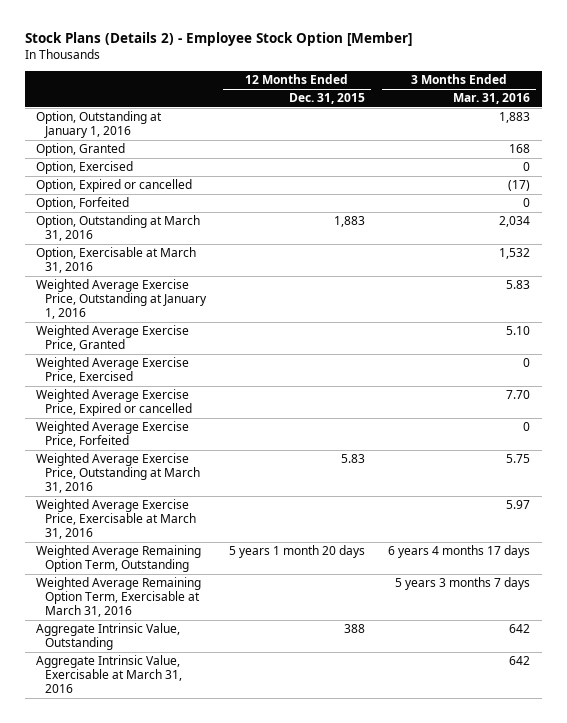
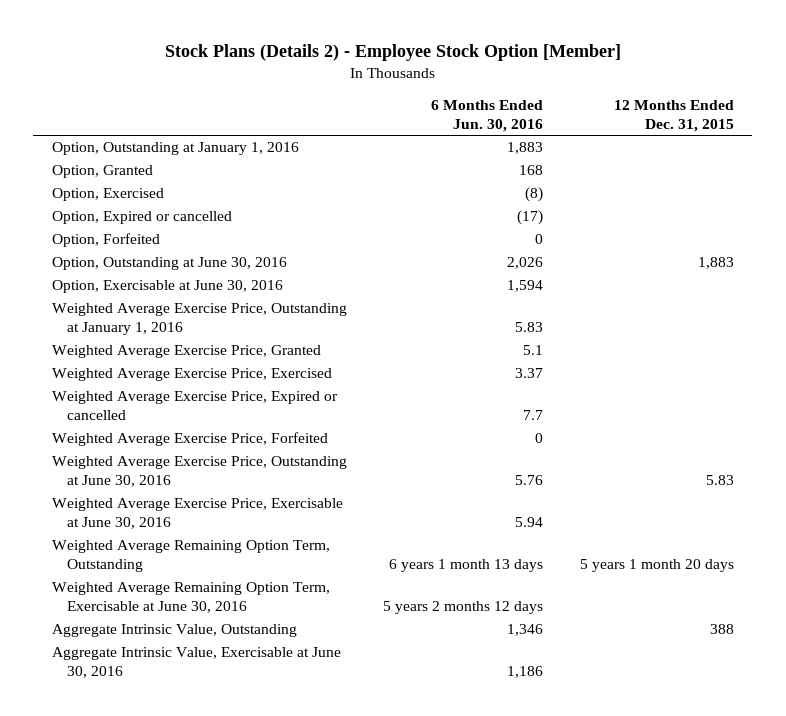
- | 12 Months Ended Dec. 31, 2015 | 3 Months Ended Mar. 31, 2016
+ | 6 Months Ended Jun. 30, 2016 | 12 Months Ended Dec. 31, 2015
- Option, Outstanding at March 31, 2016 | 1,883 | 2,034
- Option, Exercisable at March 31, 2016 | | 1,532
+ Option, Outstanding at June 30, 2016 | 2,026 | 1,883
+ Option, Exercisable at June 30, 2016 | 1,594 |
- Weighted Average Exercise Price, Outstanding at March 31, 2016 | 5.83 | 5.75
- Weighted Average Exercise Price, Exercisable at March 31, 2016 | | 5.97
+ Weighted Average Exercise Price, Outstanding at June 30, 2016 | 5.76 | 5.83
+ Weighted Average Exercise Price, Exercisable at June 30, 2016 | 5.94 |
- Weighted Average Remaining Option Term, Exercisable at March 31, 2016 | | 5 years 3 months 7 days
+ Weighted Average Remaining Option Term, Exercisable at June 30, 2016 | 5 years 2 months 12 days |
- Aggregate Intrinsic Value, Exercisable at March 31, 2016 | | 642
+ Aggregate Intrinsic Value, Exercisable at June 30, 2016 | 1,186 |

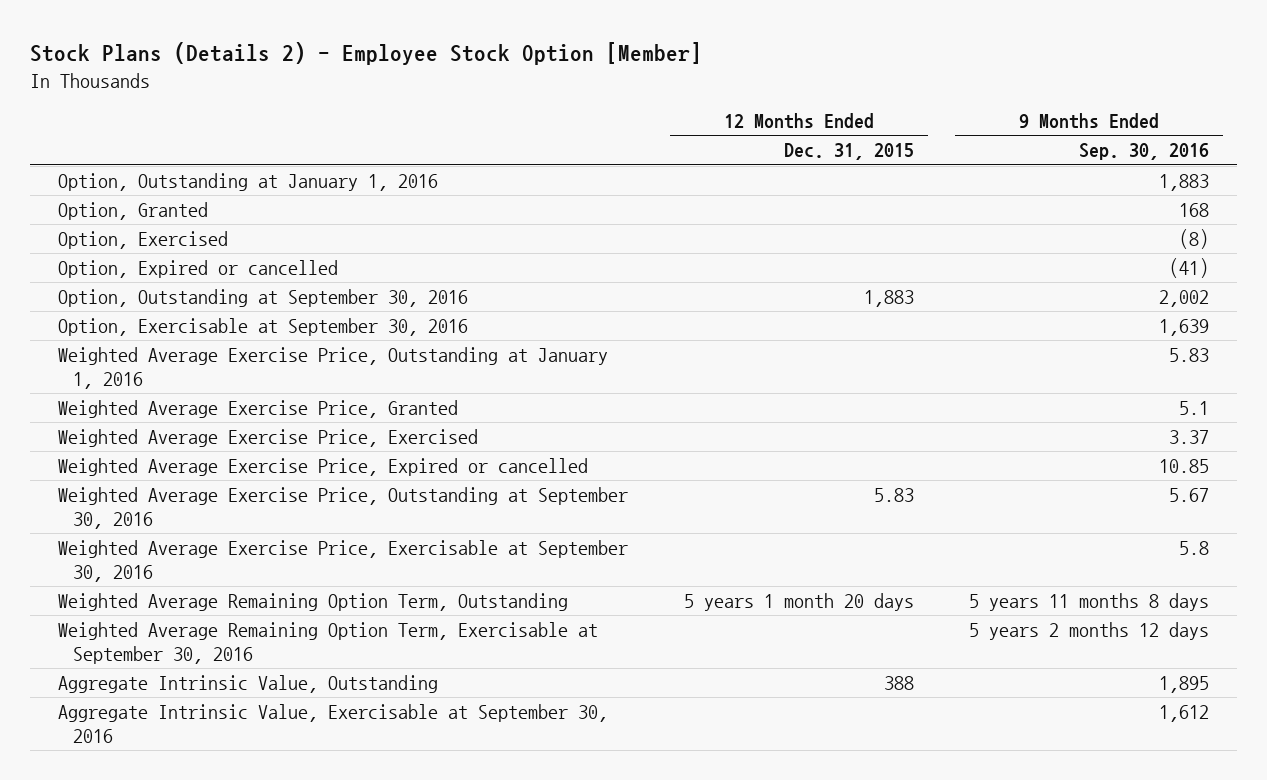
- | 6 Months Ended Jun. 30, 2016 | 12 Months Ended Dec. 31, 2015
+ | 12 Months Ended Dec. 31, 2015 | 9 Months Ended Sep. 30, 2016
- Option, Forfeited | 0 |
- Option, Outstanding at June 30, 2016 | 2,026 | 1,883
- Option, Exercisable at June 30, 2016 | 1,594 |
+ Option, Outstanding at September 30, 2016 | 1,883 | 2,002
+ Option, Exercisable at September 30, 2016 | | 1,639
- Weighted Average Exercise Price, Forfeited | 0 |
- Weighted Average Exercise Price, Outstanding at June 30, 2016 | 5.76 | 5.83
- Weighted Average Exercise Price, Exercisable at June 30, 2016 | 5.94 |
+ Weighted Average Exercise Price, Outstanding at September 30, 2016 | 5.83 | 5.67
+ Weighted Average Exercise Price, Exercisable at September 30, 2016 | | 5.8
- Weighted Average Remaining Option Term, Exercisable at June 30, 2016 | 5 years 2 months 12 days |
+ Weighted Average Remaining Option Term, Exercisable at September 30, 2016 | | 5 years 2 months 12 days
- Aggregate Intrinsic Value, Exercisable at June 30, 2016 | 1,186 |
+ Aggregate Intrinsic Value, Exercisable at September 30, 2016 | | 1,612

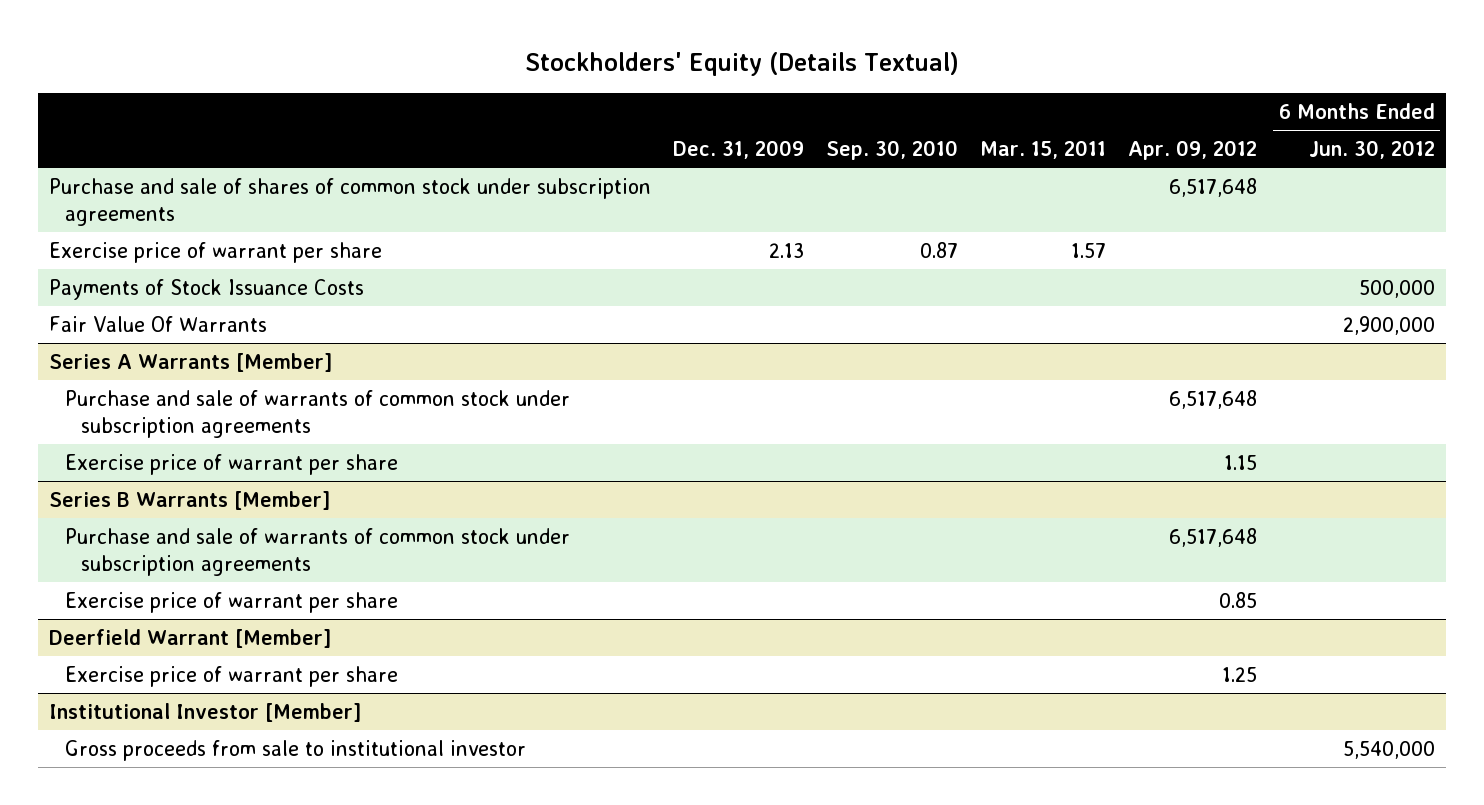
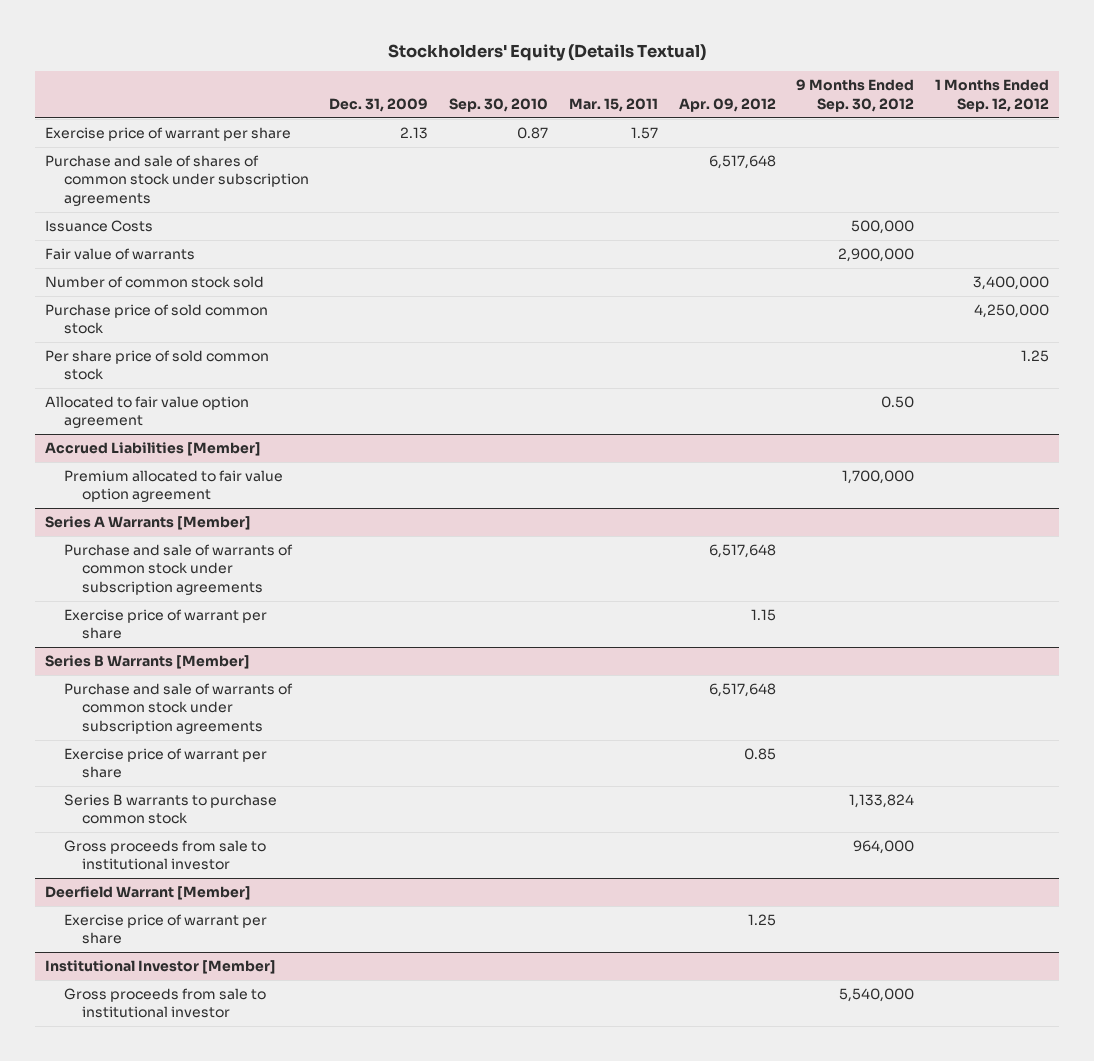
- | Dec. 31, 2009 | Sep. 30, 2010 | Mar. 15, 2011 | Apr. 09, 2012 | 6 Months Ended Jun. 30, 2012
+ | Dec. 31, 2009 | Sep. 30, 2010 | Mar. 15, 2011 | Apr. 09, 2012 | 9 Months Ended Sep. 30, 2012 | 1 Months Ended Sep. 12, 2012
- Payments of Stock Issuance Costs | | | | | 500,000
- Fair Value Of Warrants | | | | | 2,900,000
moved down: Purchase and sale of shares of common stock under subscription agreements | | | | 6,517,648 | |
+ Issuance Costs | | | | | 500,000 |
+ Fair value of warrants | | | | | 2,900,000 |
+ Number of common stock sold | | | | | | 3,400,000
+ Purchase price of sold common stock | | | | | | 4,250,000
+ Per share price of sold common stock | | | | | | 1.25
+ Allocated to fair value option agreement | | | | | 0.50 |
+ Accrued Liabilities [Member]
+ Premium allocated to fair value option agreement | | | | | 1,700,000 |
@ Series B Warrants [Member]
+ Series B warrants to purchase common stock | | | | | 1,133,824 |
+ Gross proceeds from sale to institutional investor | | | | | 964,000 |

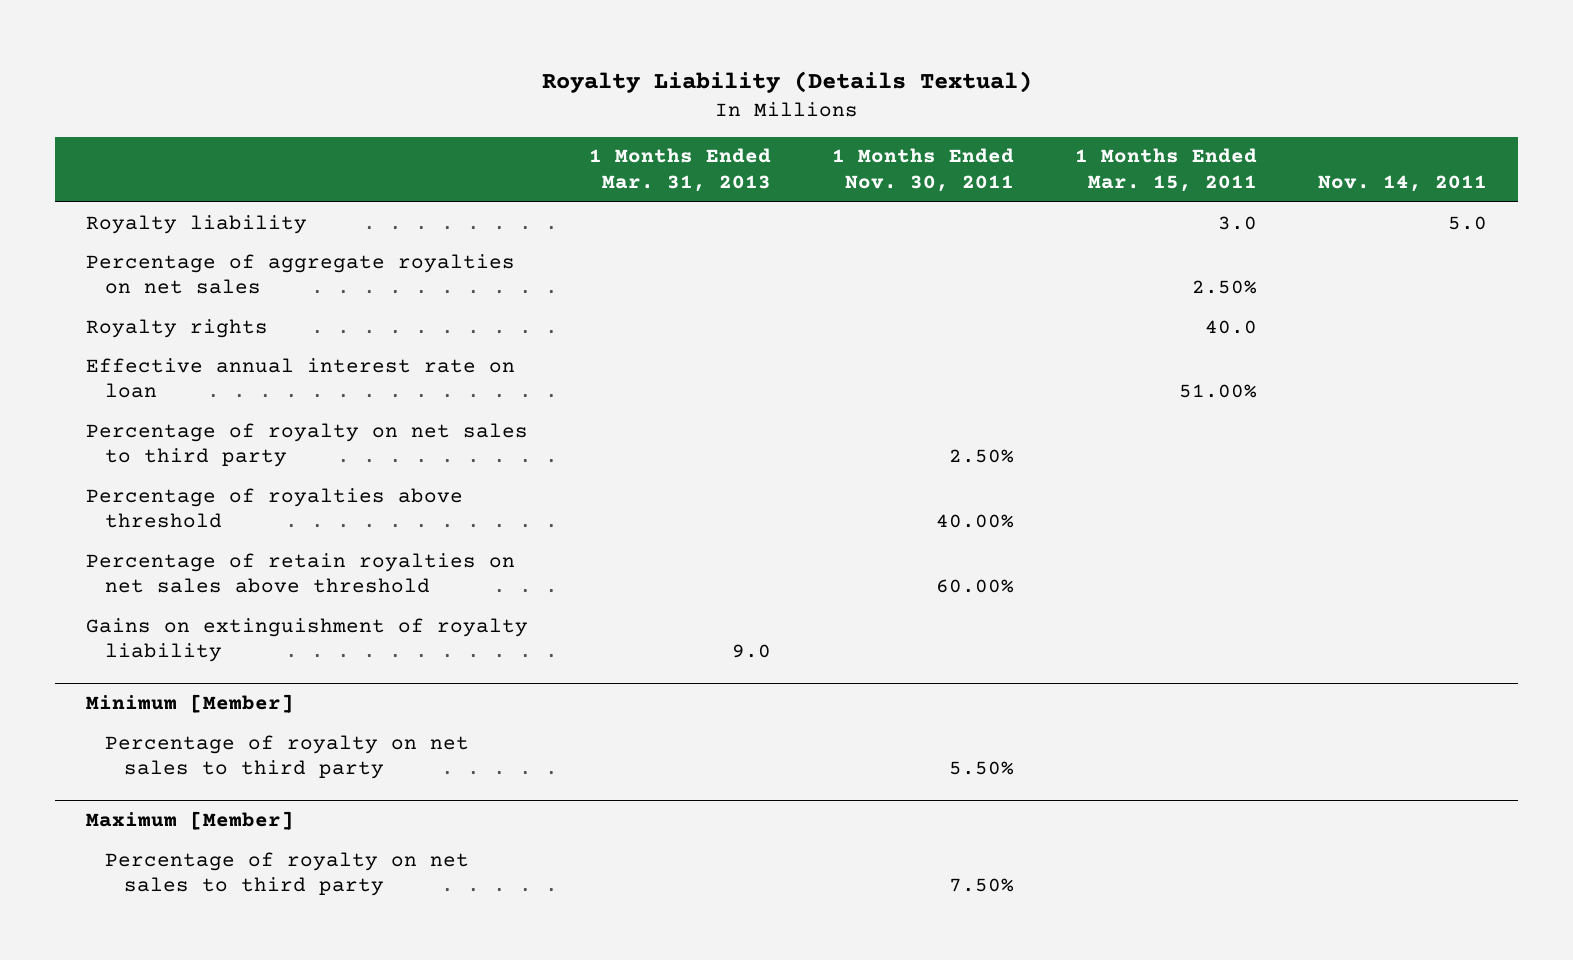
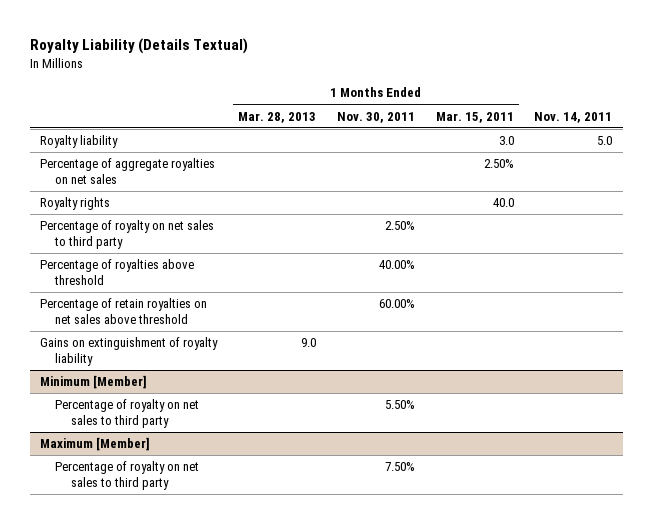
- | 1 Months Ended Mar. 31, 2013 | 1 Months Ended Nov. 30, 2011 | 1 Months Ended Mar. 15, 2011 | Nov. 14, 2011
+ | 1 Months Ended Mar. 28, 2013 | 1 Months Ended Nov. 30, 2011 | 1 Months Ended Mar. 15, 2011 | Nov. 14, 2011
- Effective annual interest rate on loan | | | 51.00% |

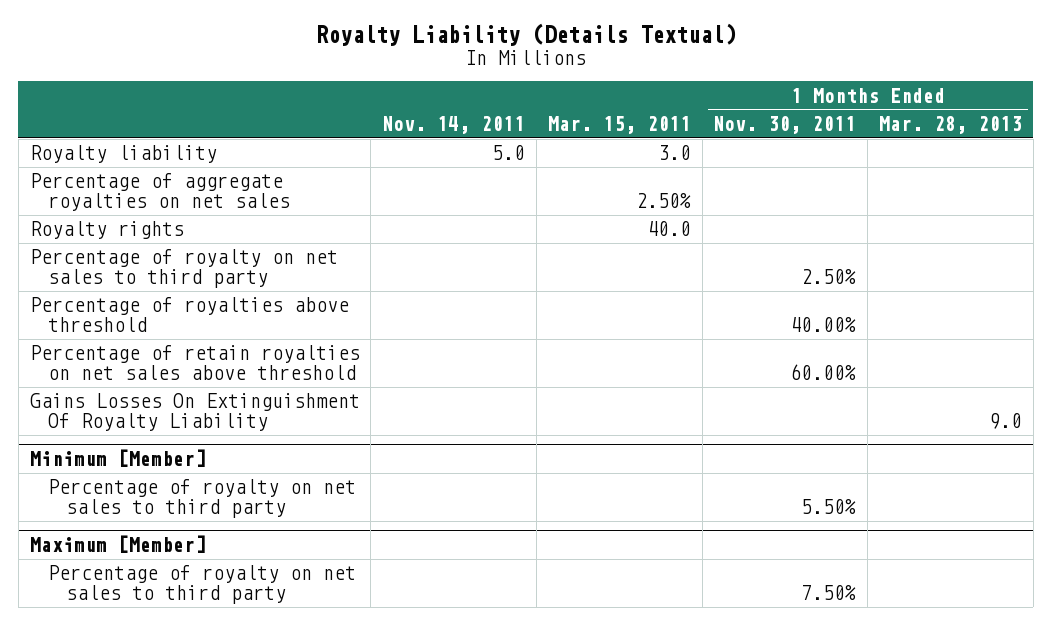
- | 1 Months Ended Mar. 28, 2013 | 1 Months Ended Nov. 30, 2011 | 1 Months Ended Mar. 15, 2011 | Nov. 14, 2011
+ | Nov. 14, 2011 | Mar. 15, 2011 | 1 Months Ended Nov. 30, 2011 | 1 Months Ended Mar. 28, 2013
- Gains on extinguishment of royalty liability | 9.0 | | |
+ Gains Losses On Extinguishment Of Royalty Liability | | | | 9.0

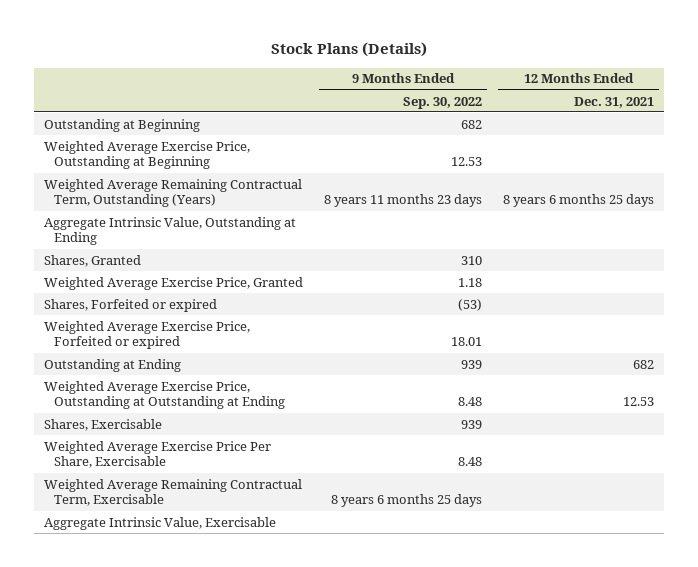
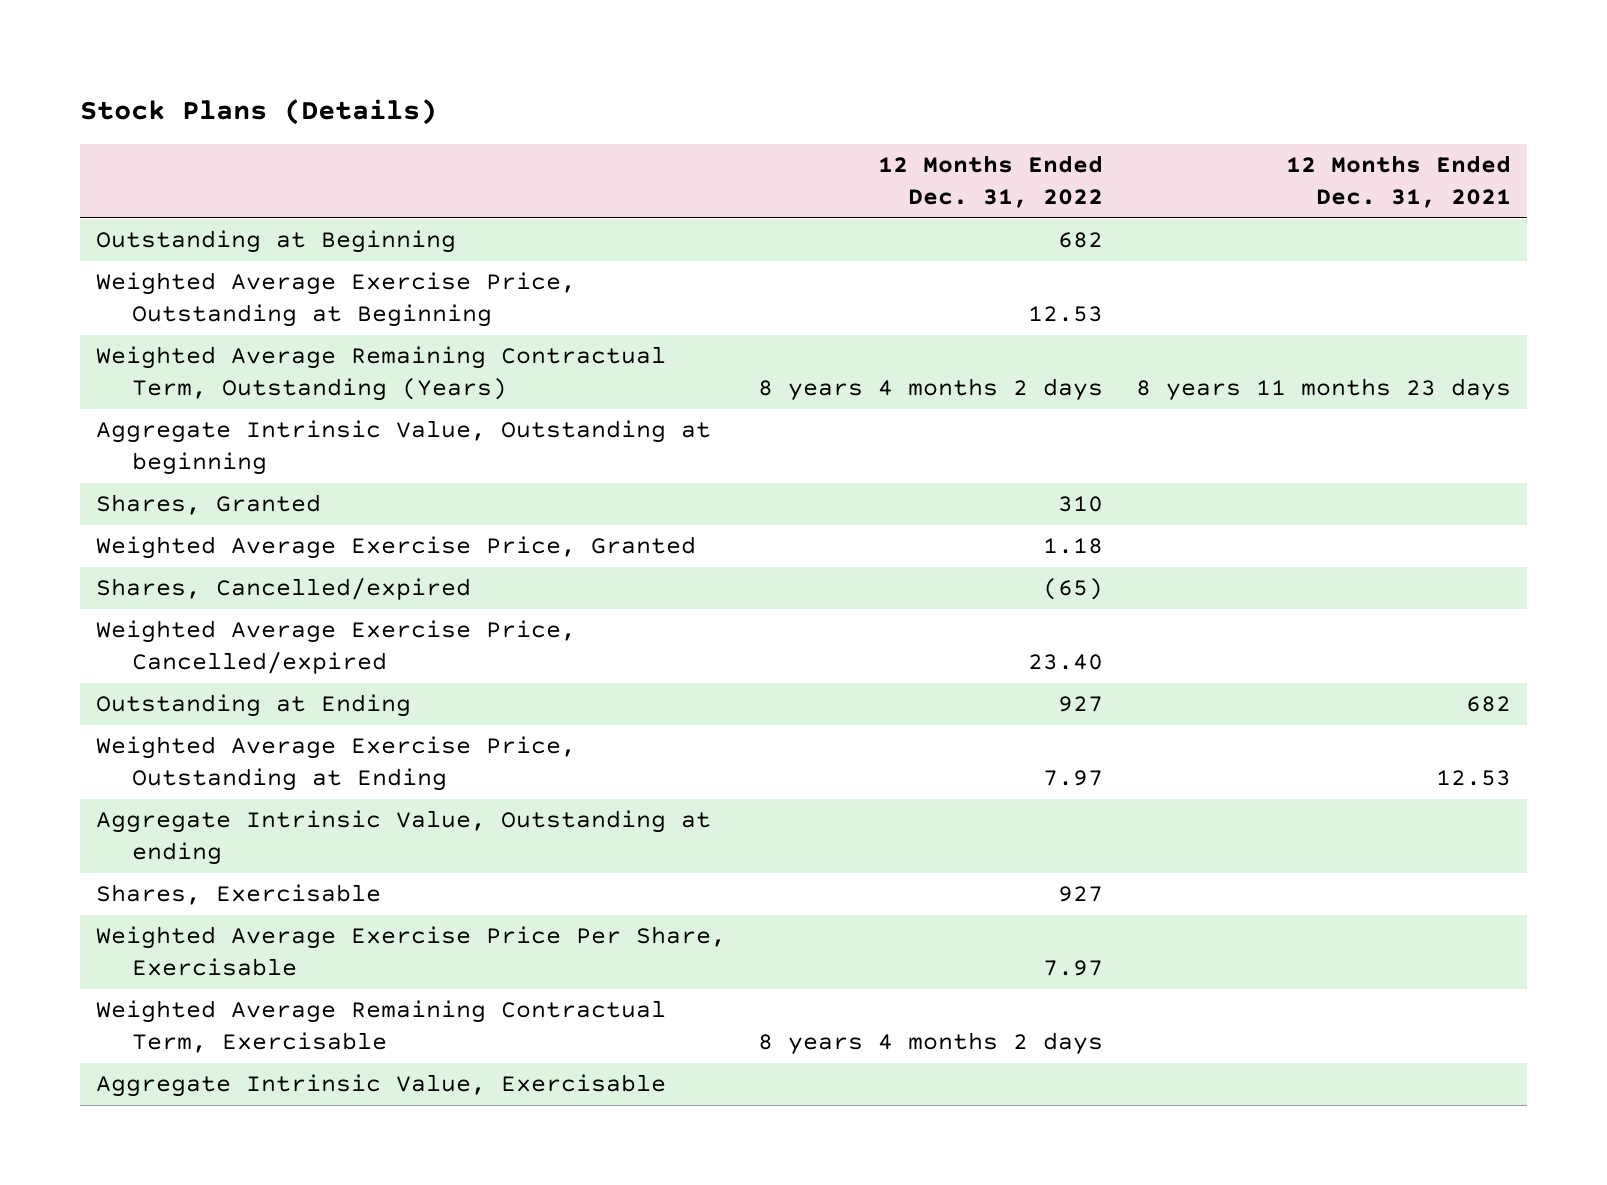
- | 9 Months Ended Sep. 30, 2022 | 12 Months Ended Dec. 31, 2021
+ | 12 Months Ended Dec. 31, 2022 | 12 Months Ended Dec. 31, 2021
- Weighted Average Remaining Contractual Term, Outstanding (Years) | 8 years 11 months 23 days | 8 years 6 months 25 days
- Aggregate Intrinsic Value, Outstanding at Ending
+ Weighted Average Remaining Contractual Term, Outstanding (Years) | 8 years 4 months 2 days | 8 years 11 months 23 days
+ Aggregate Intrinsic Value, Outstanding at beginning
- Shares, Forfeited or expired | (53) |
- Weighted Average Exercise Price, Forfeited or expired | 18.01 |
+ Shares, Cancelled/expired | (65) |
+ Weighted Average Exercise Price, Cancelled/expired | 23.40 |
- Weighted Average Exercise Price, Outstanding at Outstanding at Ending | 8.48 | 12.53
+ Weighted Average Exercise Price, Outstanding at Ending | 7.97 | 12.53
+ Aggregate Intrinsic Value, Outstanding at ending

